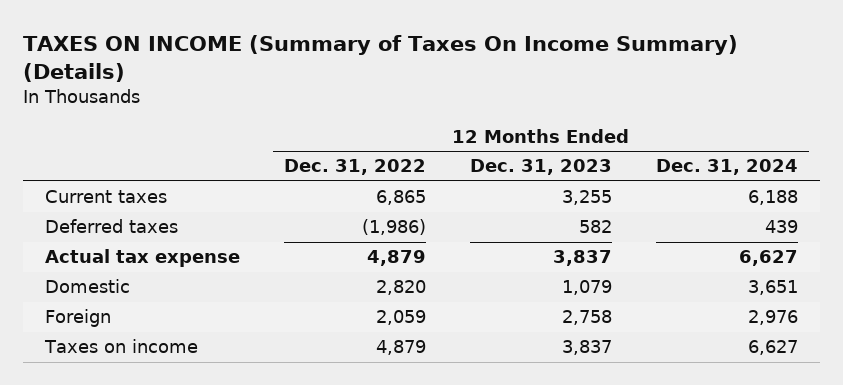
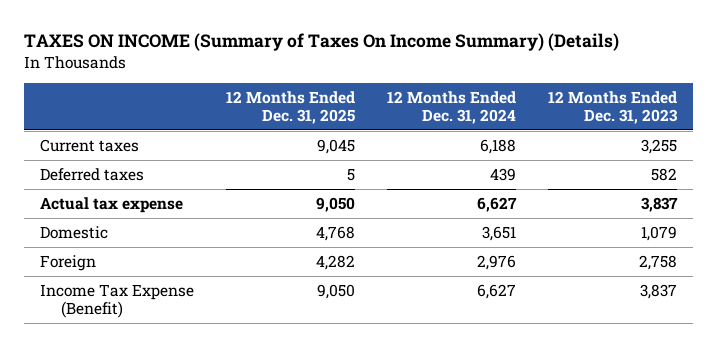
- | 12 Months Ended Dec. 31, 2022 | 12 Months Ended Dec. 31, 2023 | 12 Months Ended Dec. 31, 2024
+ | 12 Months Ended Dec. 31, 2025 | 12 Months Ended Dec. 31, 2024 | 12 Months Ended Dec. 31, 2023
- Taxes on income | 4,879 | 3,837 | 6,627
+ Income Tax Expense (Benefit) | 9,050 | 6,627 | 3,837

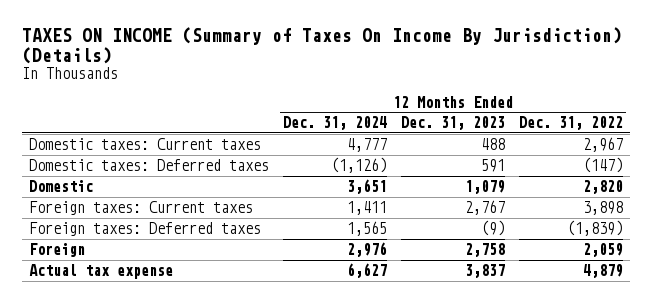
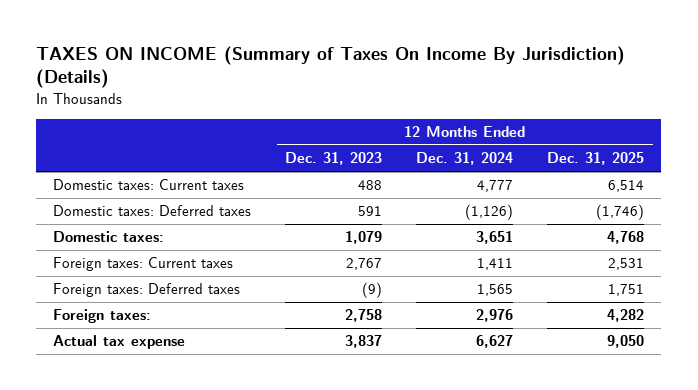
- | 12 Months Ended Dec. 31, 2024 | 12 Months Ended Dec. 31, 2023 | 12 Months Ended Dec. 31, 2022
+ | 12 Months Ended Dec. 31, 2023 | 12 Months Ended Dec. 31, 2024 | 12 Months Ended Dec. 31, 2025
- Domestic | 3,651 | 1,079 | 2,820
+ Domestic taxes: | 1,079 | 3,651 | 4,768
- Foreign | 2,976 | 2,758 | 2,059
+ Foreign taxes: | 2,758 | 2,976 | 4,282

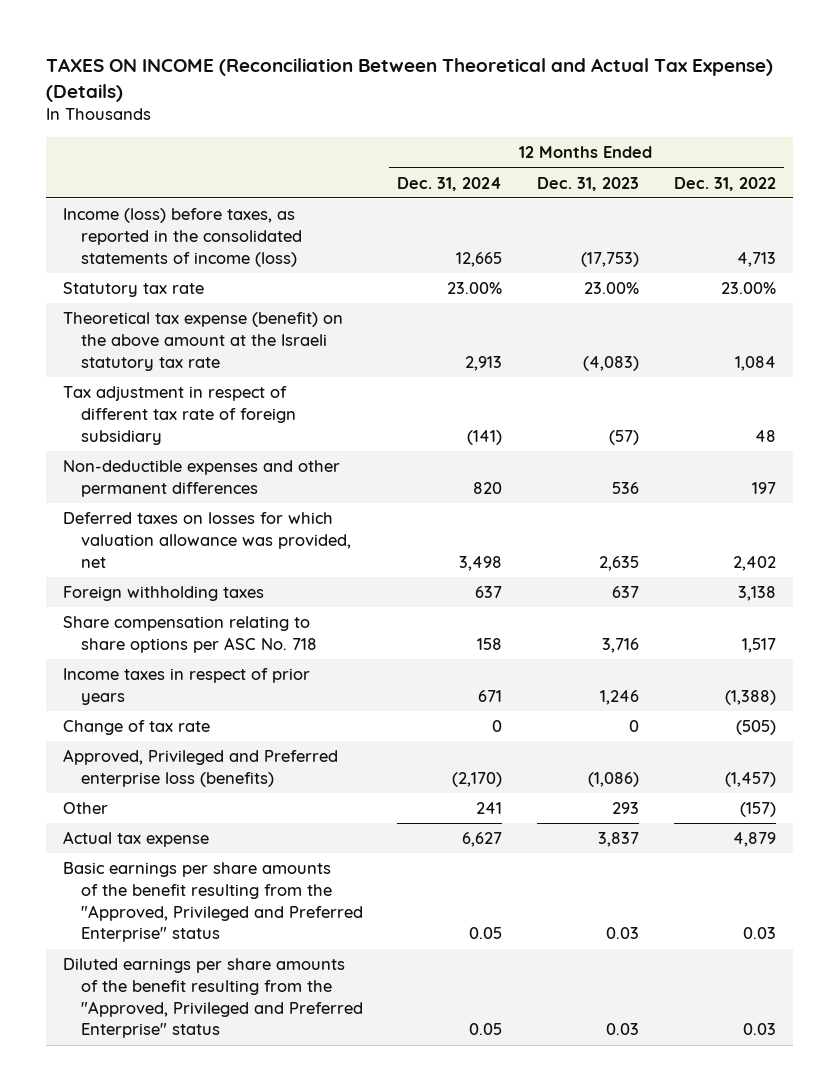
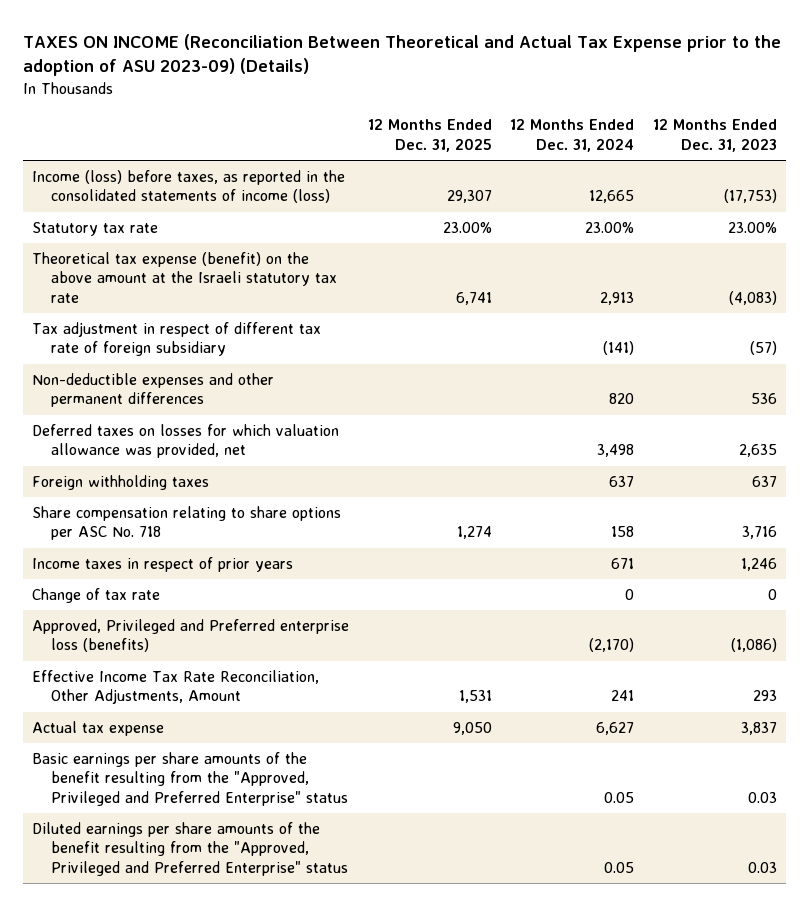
- TAXES ON INCOME (Reconciliation Between Theoretical and Actual Tax Expense) (Details)
+ TAXES ON INCOME (Reconciliation Between Theoretical and Actual Tax Expense prior to the adoption of ASU 2023-09) (Details)
- | 12 Months Ended Dec. 31, 2024 | 12 Months Ended Dec. 31, 2023 | 12 Months Ended Dec. 31, 2022
+ | 12 Months Ended Dec. 31, 2025 | 12 Months Ended Dec. 31, 2024 | 12 Months Ended Dec. 31, 2023
- Other | 241 | 293 | (157)
+ Effective Income Tax Rate Reconciliation, Other Adjustments, Amount | 1,531 | 241 | 293

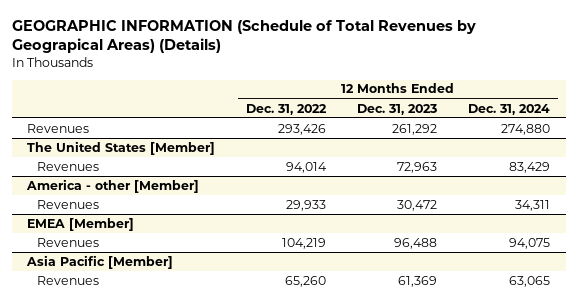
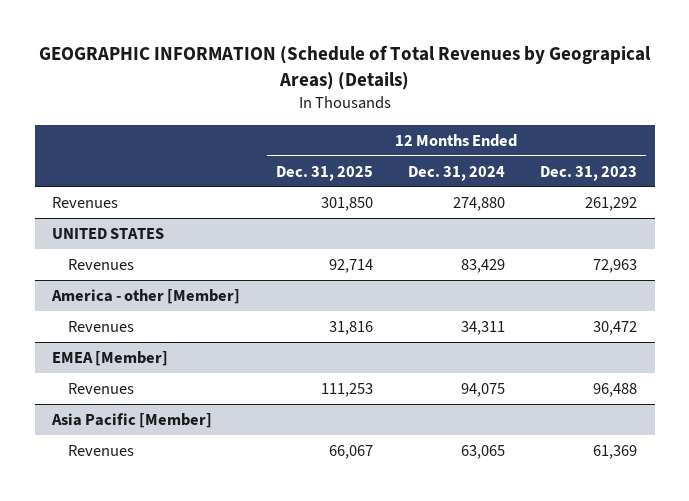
- | 12 Months Ended Dec. 31, 2022 | 12 Months Ended Dec. 31, 2023 | 12 Months Ended Dec. 31, 2024
+ | 12 Months Ended Dec. 31, 2025 | 12 Months Ended Dec. 31, 2024 | 12 Months Ended Dec. 31, 2023
- The United States [Member]
+ UNITED STATES

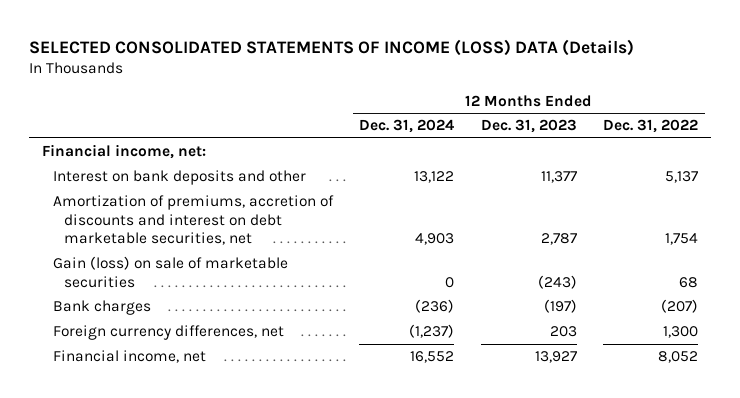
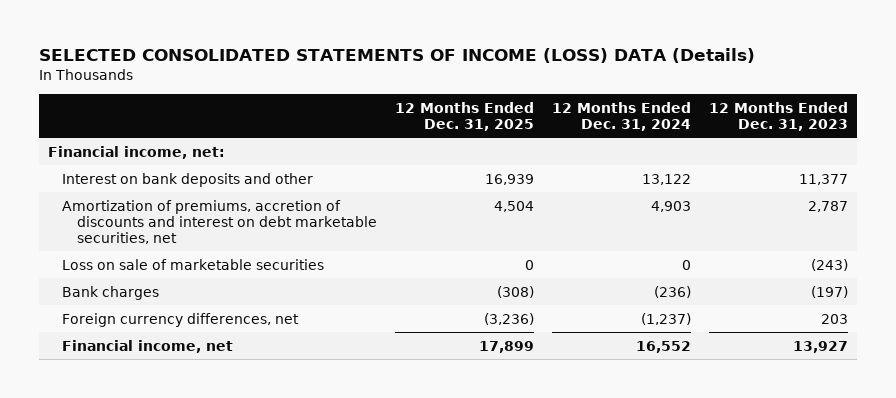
- | 12 Months Ended Dec. 31, 2024 | 12 Months Ended Dec. 31, 2023 | 12 Months Ended Dec. 31, 2022
+ | 12 Months Ended Dec. 31, 2025 | 12 Months Ended Dec. 31, 2024 | 12 Months Ended Dec. 31, 2023
- Gain (loss) on sale of marketable securities | 0 | (243) | 68
+ Loss on sale of marketable securities | 0 | 0 | (243)

